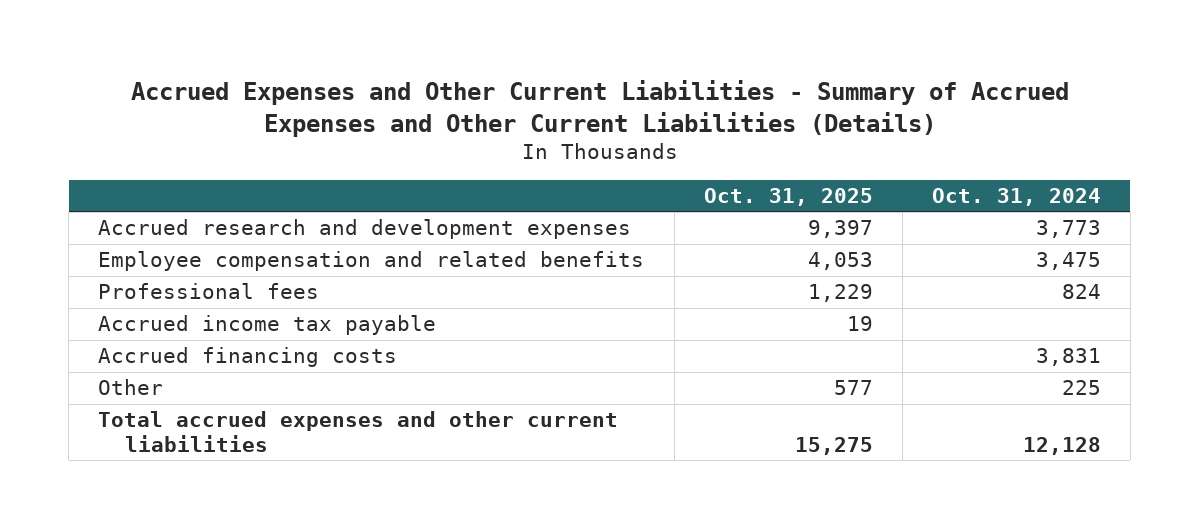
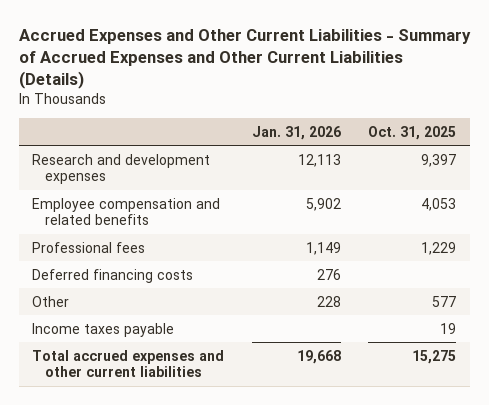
- | Oct. 31, 2025 | Oct. 31, 2024
+ | Jan. 31, 2026 | Oct. 31, 2025
- Accrued research and development expenses | 9,397 | 3,773
+ Research and development expenses | 12,113 | 9,397
- Accrued income tax payable | 19 |
- Accrued financing costs | | 3,831
+ Deferred financing costs | 276 |
+ Income taxes payable | | 19

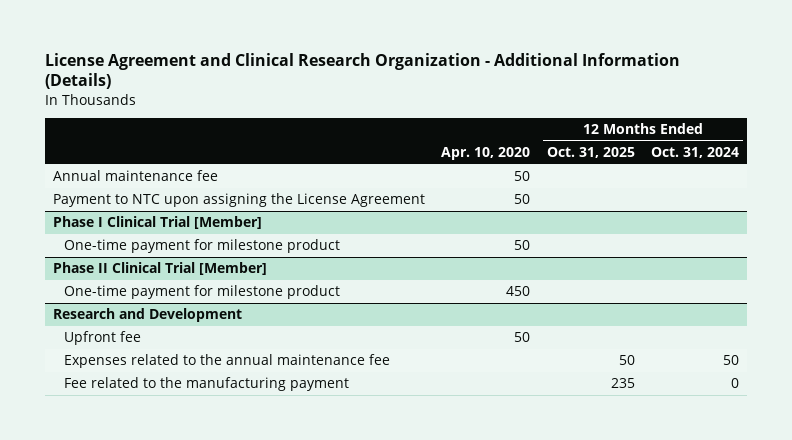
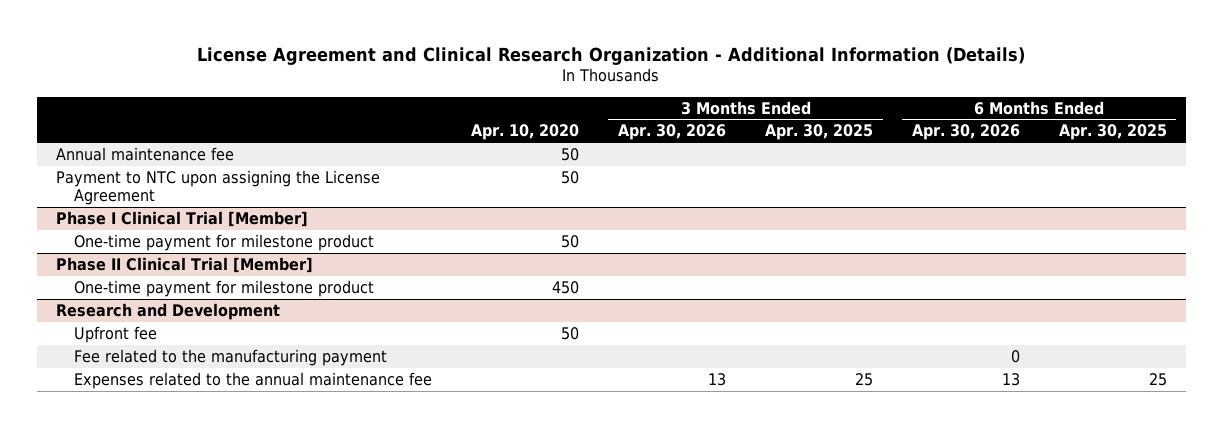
- | Apr. 10, 2020 | 12 Months Ended Oct. 31, 2025 | 12 Months Ended Oct. 31, 2024
+ | Apr. 10, 2020 | 3 Months Ended Apr. 30, 2026 | 3 Months Ended Apr. 30, 2025 | 6 Months Ended Apr. 30, 2026 | 6 Months Ended Apr. 30, 2025
@ Research and Development
moved down: Expenses related to the annual maintenance fee | | 13 | 25 | 13 | 25

